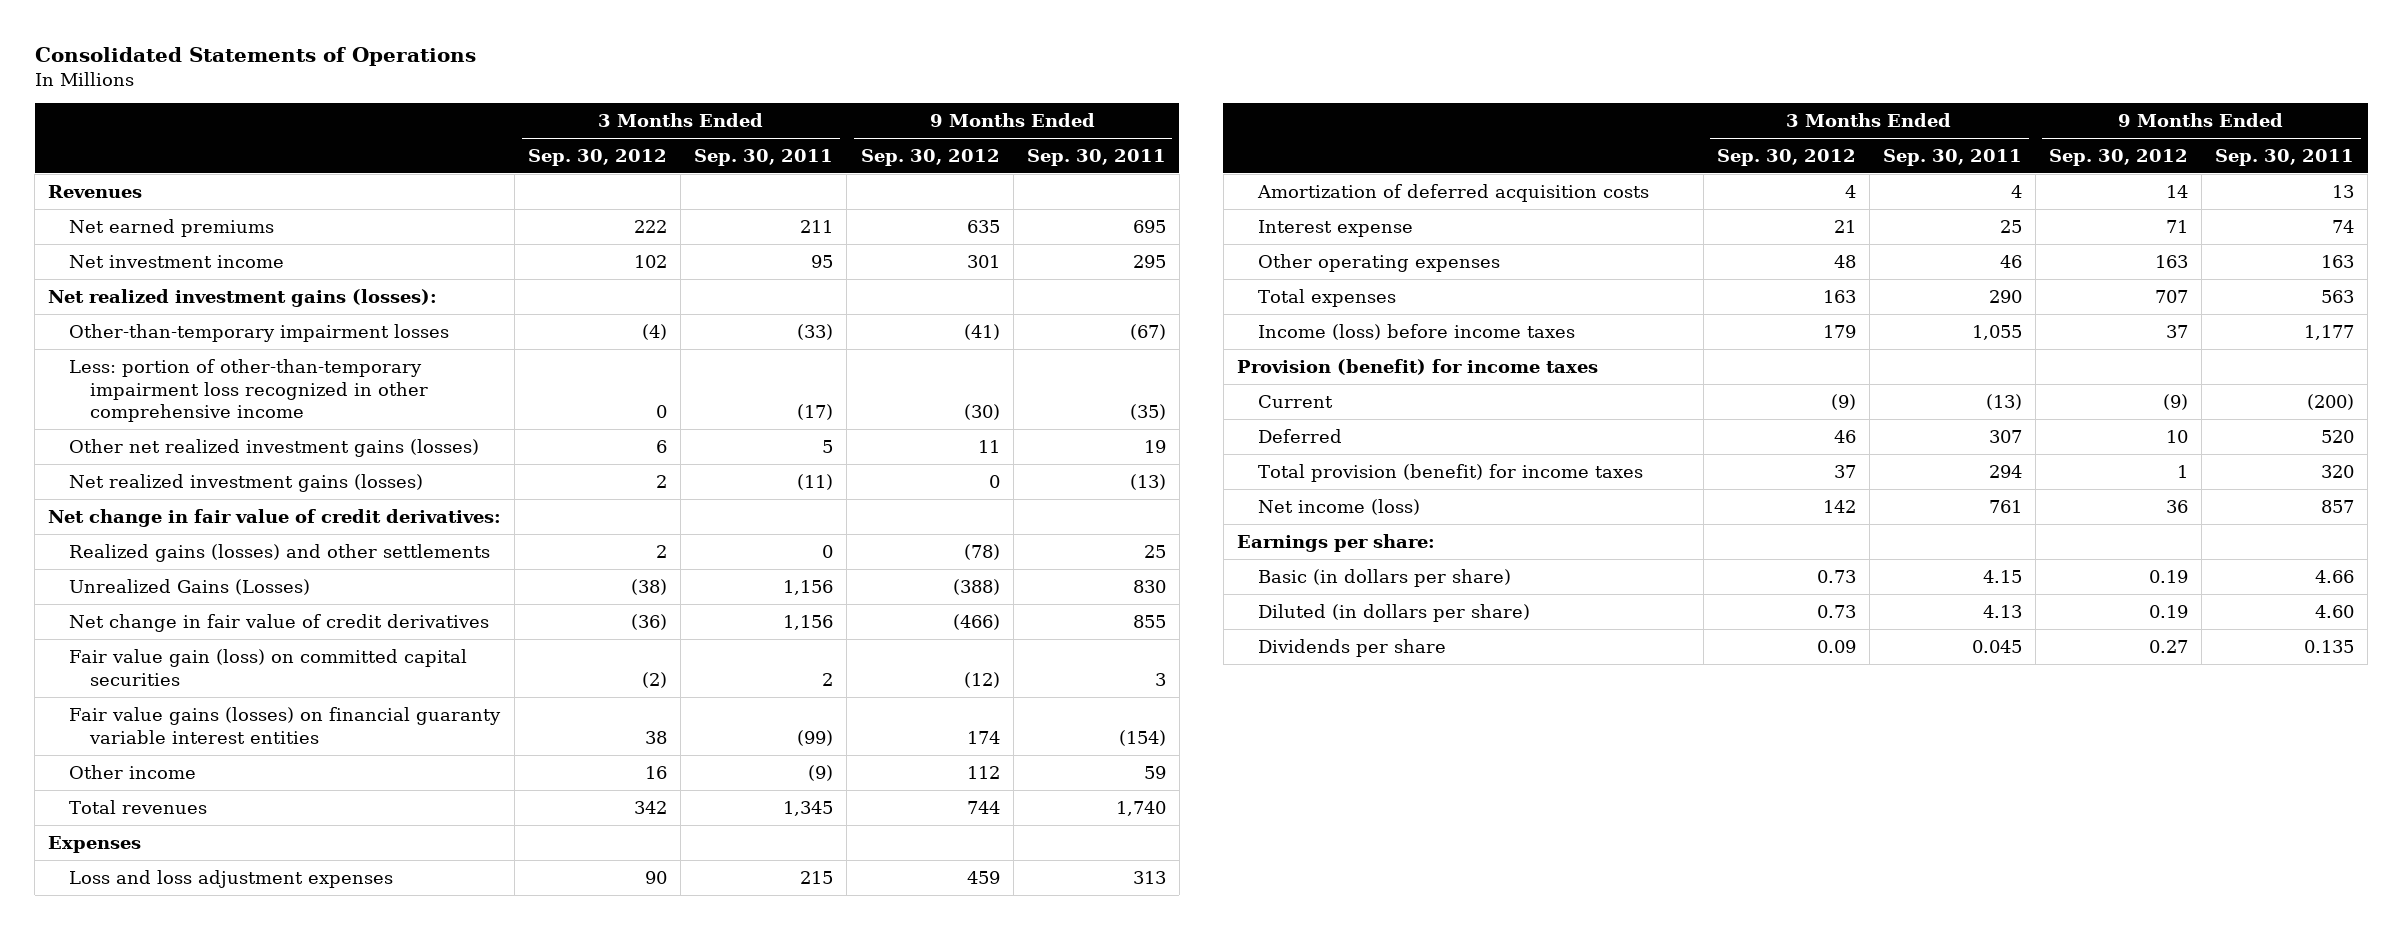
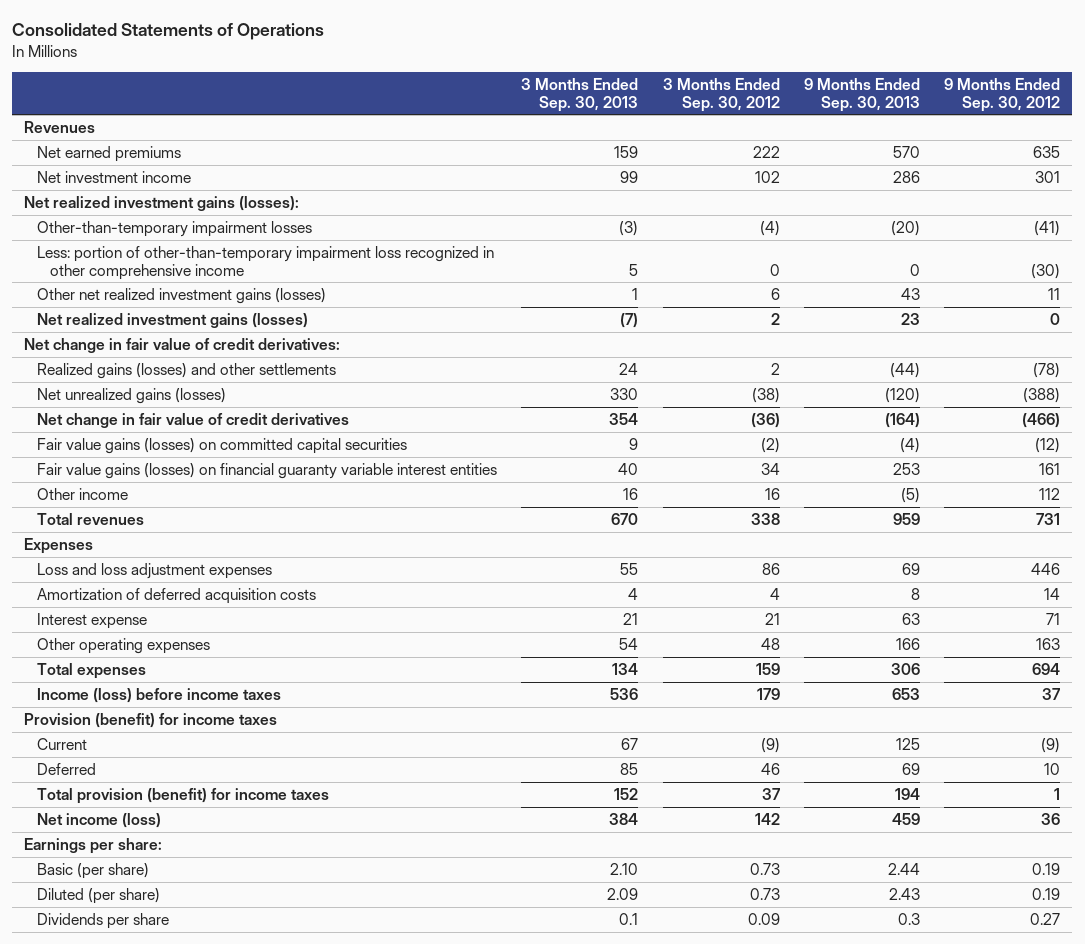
- | 3 Months Ended Sep. 30, 2012 | 3 Months Ended Sep. 30, 2011 | 9 Months Ended Sep. 30, 2012 | 9 Months Ended Sep. 30, 2011
+ | 3 Months Ended Sep. 30, 2013 | 3 Months Ended Sep. 30, 2012 | 9 Months Ended Sep. 30, 2013 | 9 Months Ended Sep. 30, 2012
- Unrealized Gains (Losses) | (38) | 1,156 | (388) | 830
+ Net unrealized gains (losses) | 330 | (38) | (120) | (388)
- Fair value gain (loss) on committed capital securities | (2) | 2 | (12) | 3
- Fair value gains (losses) on financial guaranty variable interest entities | 38 | (99) | 174 | (154)
+ Fair value gains (losses) on committed capital securities | 9 | (2) | (4) | (12)
+ Fair value gains (losses) on financial guaranty variable interest entities | 40 | 34 | 253 | 161
- Total revenues | 342 | 1,345 | 744 | 1,740
+ Total revenues | 670 | 338 | 959 | 731
- Loss and loss adjustment expenses | 90 | 215 | 459 | 313
+ Loss and loss adjustment expenses | 55 | 86 | 69 | 446
- Total expenses | 163 | 290 | 707 | 563
+ Total expenses | 134 | 159 | 306 | 694
- Basic (in dollars per share) | 0.73 | 4.15 | 0.19 | 4.66
- Diluted (in dollars per share) | 0.73 | 4.13 | 0.19 | 4.60
+ Basic (per share) | 2.10 | 0.73 | 2.44 | 0.19
+ Diluted (per share) | 2.09 | 0.73 | 2.43 | 0.19

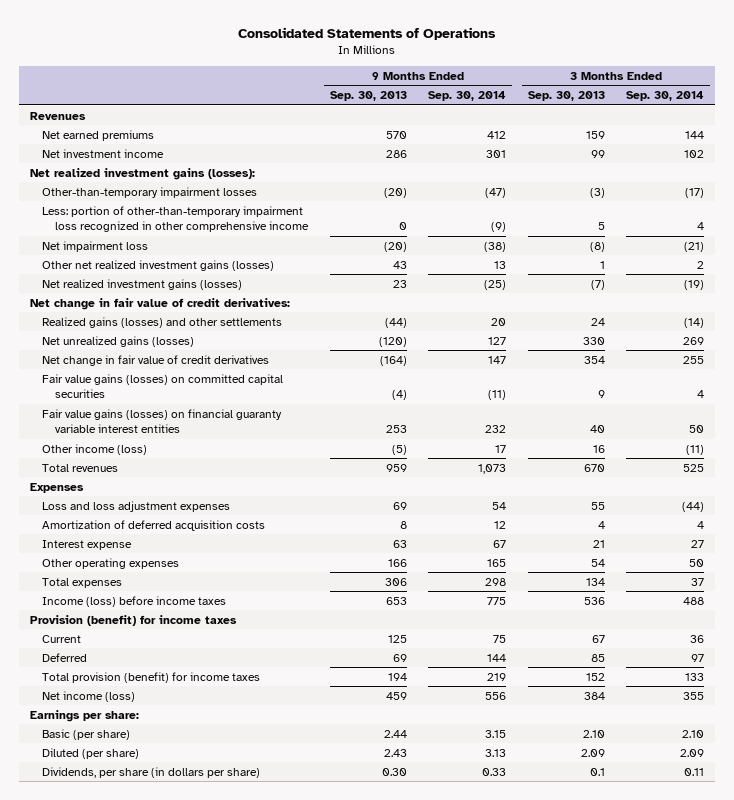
- | 3 Months Ended Sep. 30, 2013 | 3 Months Ended Sep. 30, 2012 | 9 Months Ended Sep. 30, 2013 | 9 Months Ended Sep. 30, 2012
+ | 9 Months Ended Sep. 30, 2013 | 9 Months Ended Sep. 30, 2014 | 3 Months Ended Sep. 30, 2013 | 3 Months Ended Sep. 30, 2014
+ Net impairment loss | (20) | (38) | (8) | (21)
- Other income | 16 | 16 | (5) | 112
+ Other income (loss) | (5) | 17 | 16 | (11)
- Dividends per share | 0.1 | 0.09 | 0.3 | 0.27
+ Dividends, per share (in dollars per share) | 0.30 | 0.33 | 0.1 | 0.11

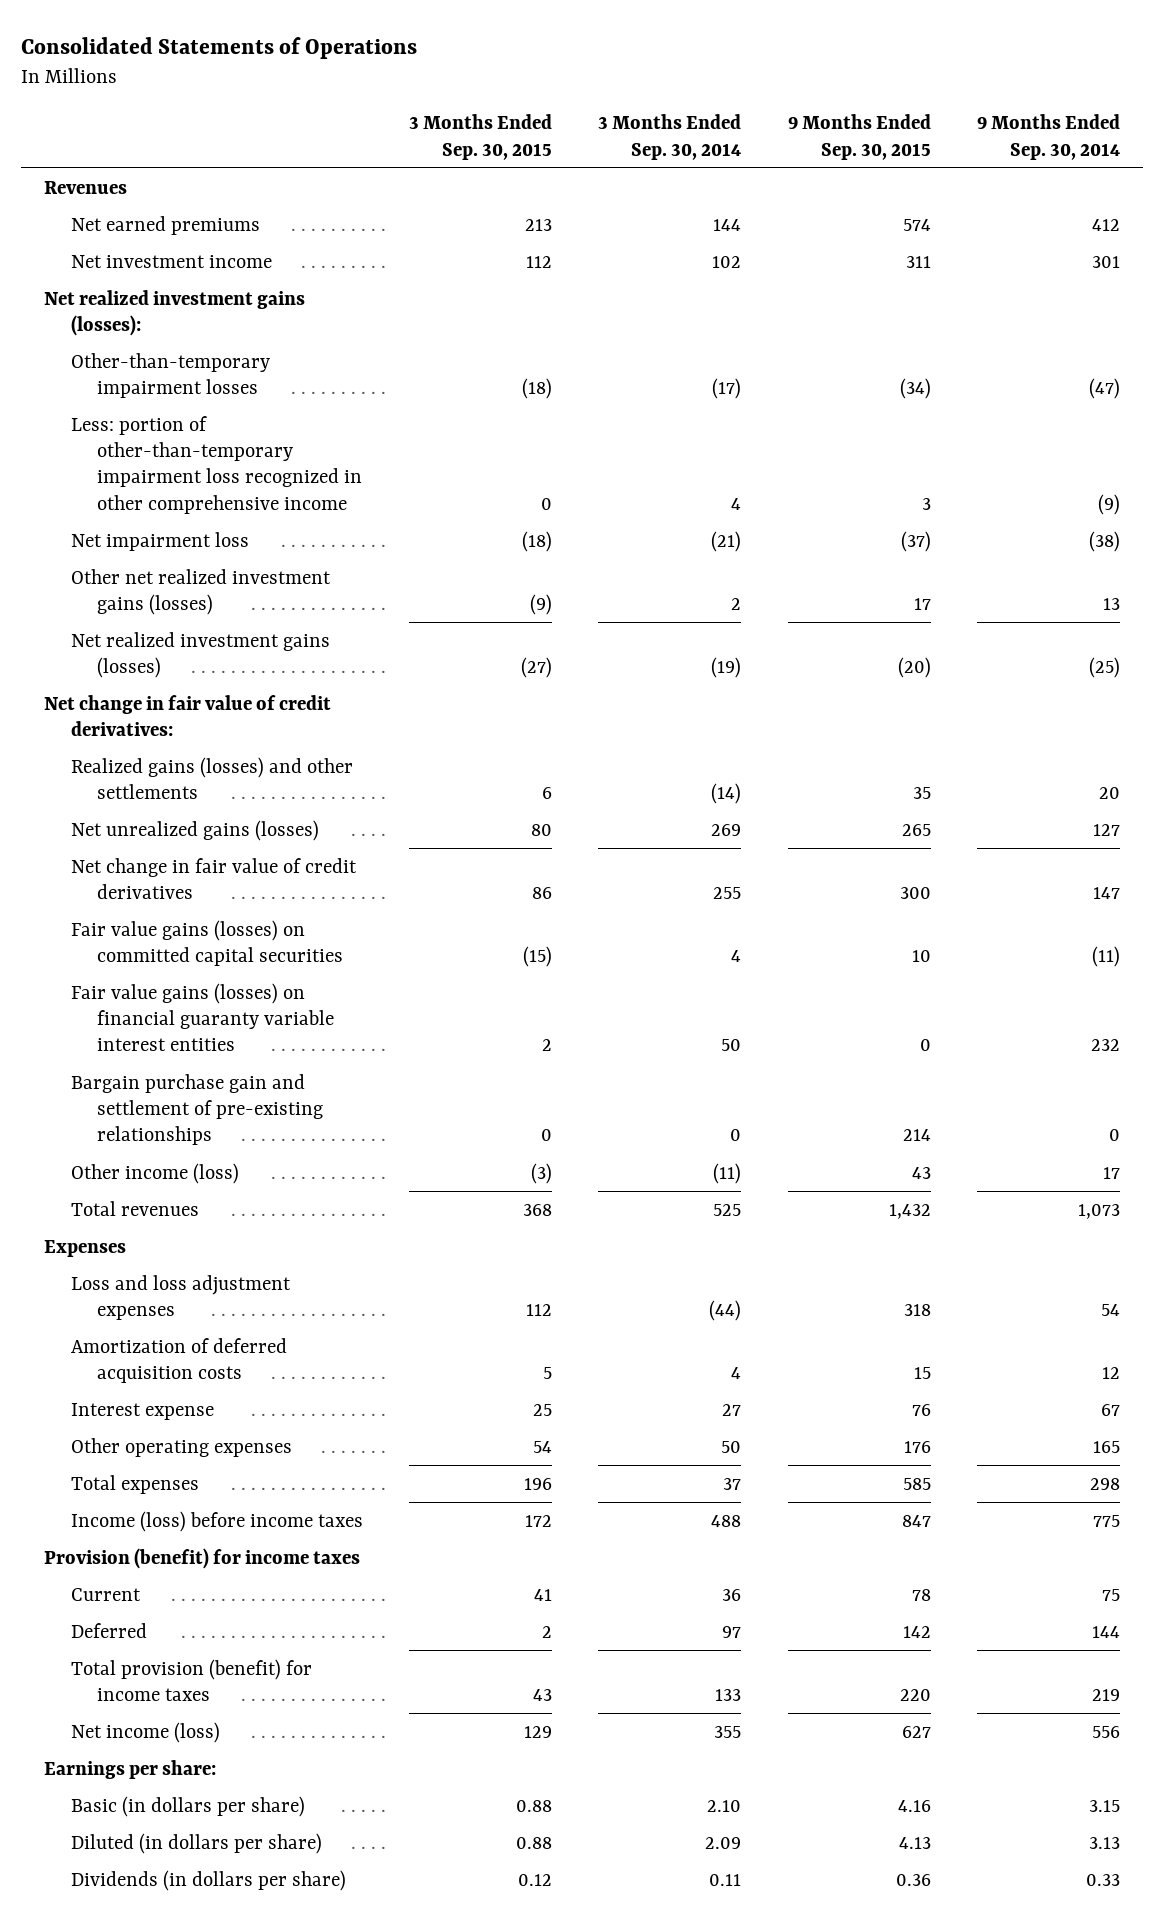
- | 9 Months Ended Sep. 30, 2013 | 9 Months Ended Sep. 30, 2014 | 3 Months Ended Sep. 30, 2013 | 3 Months Ended Sep. 30, 2014
+ | 3 Months Ended Sep. 30, 2015 | 3 Months Ended Sep. 30, 2014 | 9 Months Ended Sep. 30, 2015 | 9 Months Ended Sep. 30, 2014
+ Bargain purchase gain and settlement of pre-existing relationships | 0 | 0 | 214 | 0
- Basic (per share) | 2.44 | 3.15 | 2.10 | 2.10
- Diluted (per share) | 2.43 | 3.13 | 2.09 | 2.09
- Dividends, per share (in dollars per share) | 0.30 | 0.33 | 0.1 | 0.11
+ Basic (in dollars per share) | 0.88 | 2.10 | 4.16 | 3.15
+ Diluted (in dollars per share) | 0.88 | 2.09 | 4.13 | 3.13
+ Dividends (in dollars per share) | 0.12 | 0.11 | 0.36 | 0.33

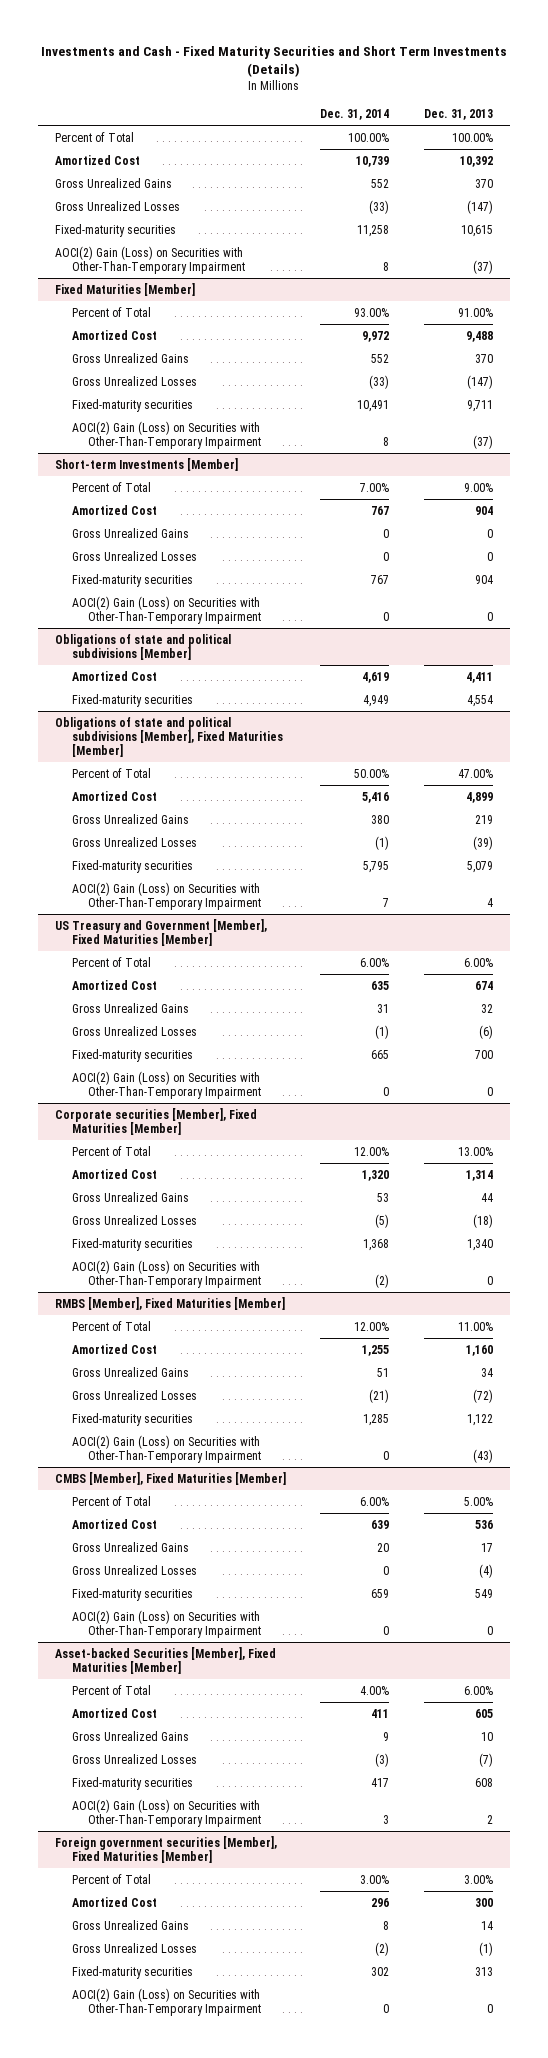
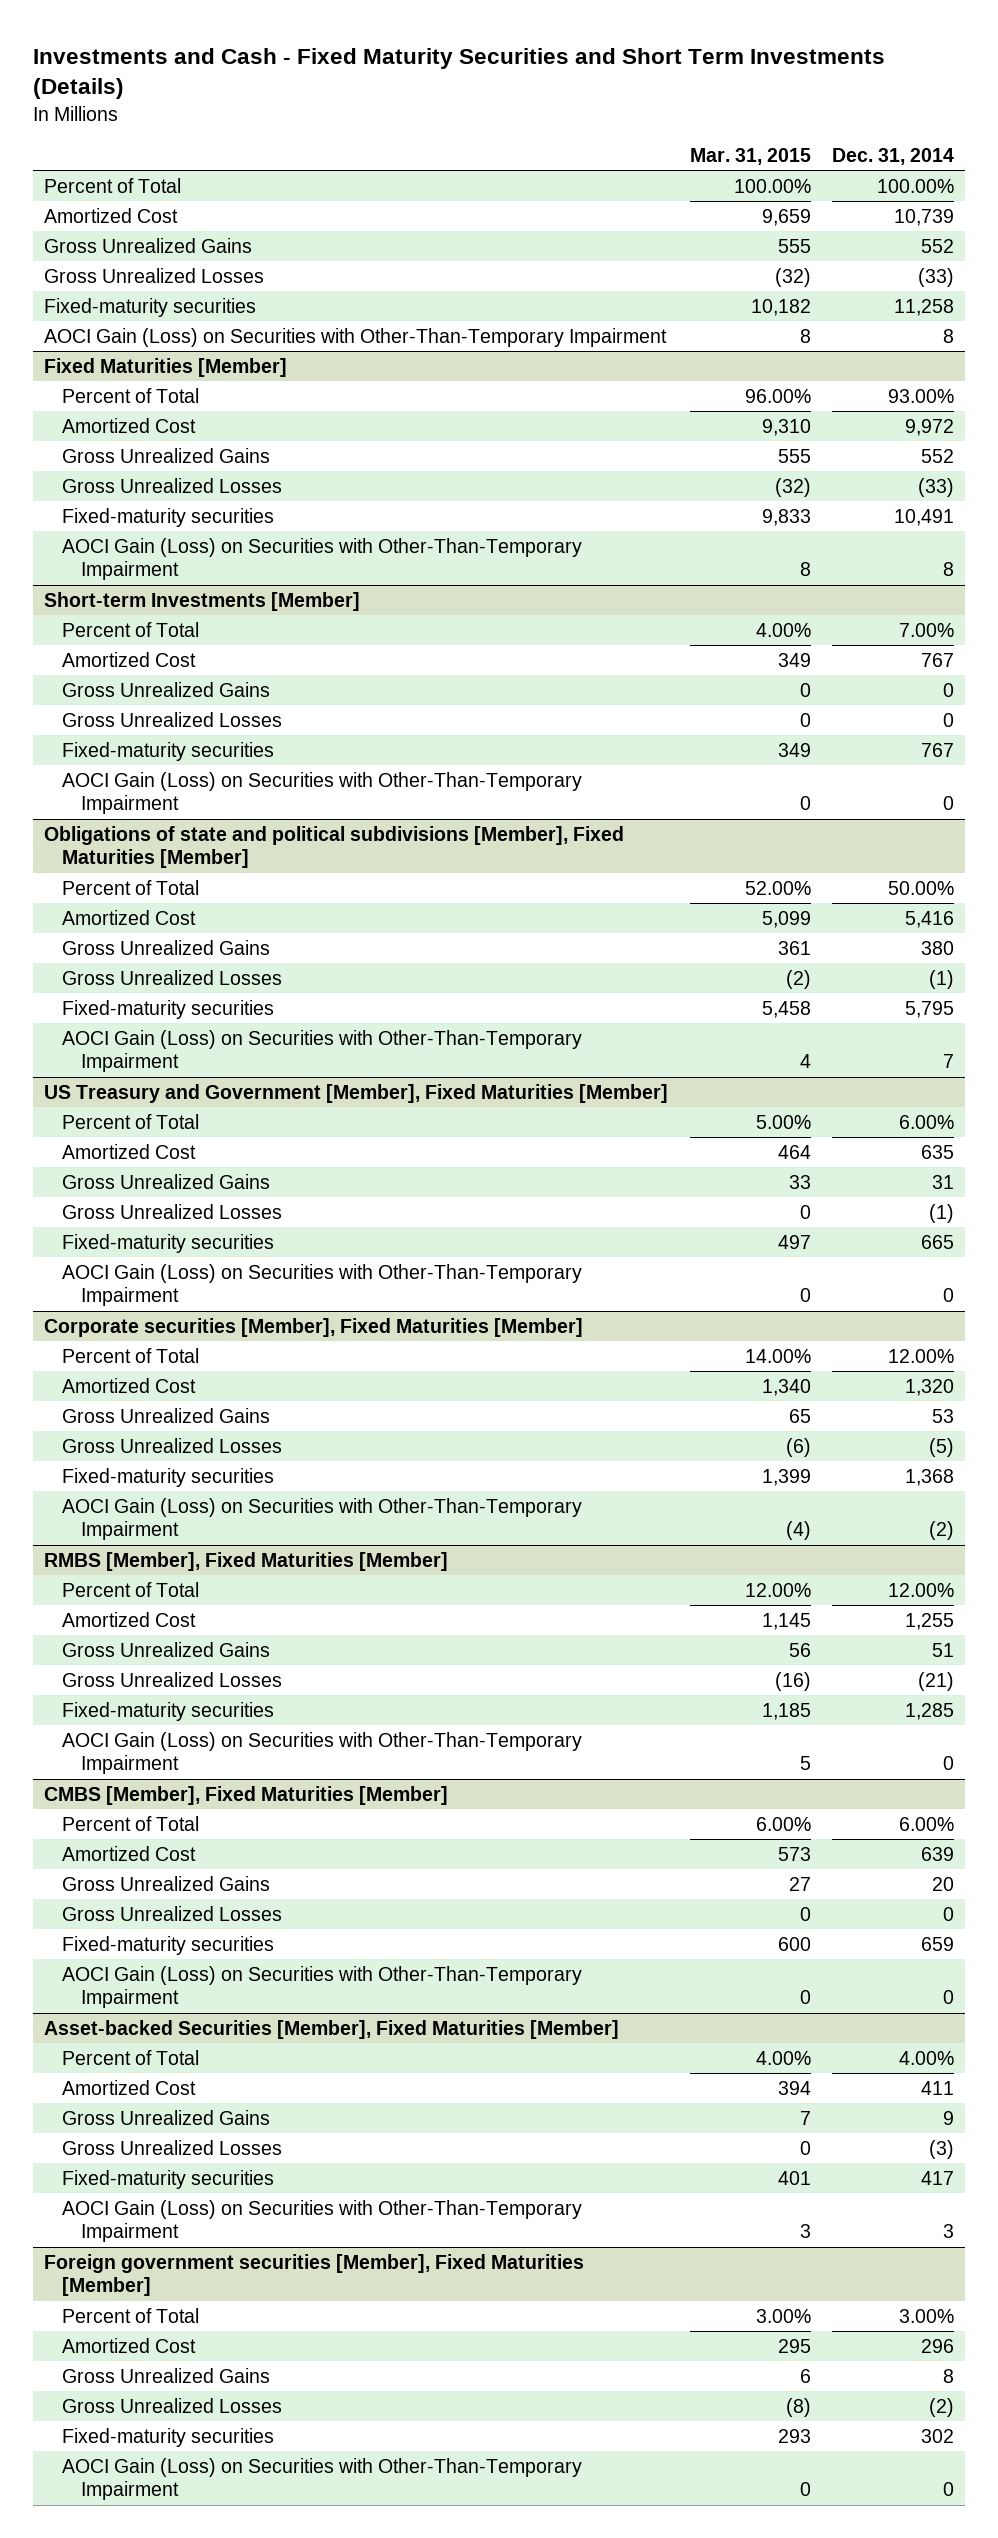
- | Dec. 31, 2014 | Dec. 31, 2013
+ | Mar. 31, 2015 | Dec. 31, 2014
- AOCI(2) Gain (Loss) on Securities with Other-Than-Temporary Impairment | 8 | (37)
+ AOCI Gain (Loss) on Securities with Other-Than-Temporary Impairment | 8 | 8
@ Fixed Maturities [Member]
- AOCI(2) Gain (Loss) on Securities with Other-Than-Temporary Impairment | 8 | (37)
+ AOCI Gain (Loss) on Securities with Other-Than-Temporary Impairment | 8 | 8
@ Short-term Investments [Member]
- AOCI(2) Gain (Loss) on Securities with Other-Than-Temporary Impairment | 0 | 0
- Obligations of state and political subdivisions [Member]
- Amortized Cost | 4,619 | 4,411
- Fixed-maturity securities | 4,949 | 4,554
@ Short-term Investments [Member]
+ AOCI Gain (Loss) on Securities with Other-Than-Temporary Impairment | 0 | 0
@ Obligations of state and political subdivisions [Member], Fixed Maturities [Member]
- AOCI(2) Gain (Loss) on Securities with Other-Than-Temporary Impairment | 7 | 4
+ AOCI Gain (Loss) on Securities with Other-Than-Temporary Impairment | 4 | 7
@ US Treasury and Government [Member], Fixed Maturities [Member]
- AOCI(2) Gain (Loss) on Securities with Other-Than-Temporary Impairment | 0 | 0
+ AOCI Gain (Loss) on Securities with Other-Than-Temporary Impairment | 0 | 0
@ Corporate securities [Member], Fixed Maturities [Member]
- AOCI(2) Gain (Loss) on Securities with Other-Than-Temporary Impairment | (2) | 0
+ AOCI Gain (Loss) on Securities with Other-Than-Temporary Impairment | (4) | (2)
@ RMBS [Member], Fixed Maturities [Member]
- AOCI(2) Gain (Loss) on Securities with Other-Than-Temporary Impairment | 0 | (43)
+ AOCI Gain (Loss) on Securities with Other-Than-Temporary Impairment | 5 | 0
@ CMBS [Member], Fixed Maturities [Member]
- AOCI(2) Gain (Loss) on Securities with Other-Than-Temporary Impairment | 0 | 0
+ AOCI Gain (Loss) on Securities with Other-Than-Temporary Impairment | 0 | 0
@ Asset-backed Securities [Member], Fixed Maturities [Member]
- AOCI(2) Gain (Loss) on Securities with Other-Than-Temporary Impairment | 3 | 2
+ AOCI Gain (Loss) on Securities with Other-Than-Temporary Impairment | 3 | 3
@ Foreign government securities [Member], Fixed Maturities [Member]
- AOCI(2) Gain (Loss) on Securities with Other-Than-Temporary Impairment | 0 | 0
+ AOCI Gain (Loss) on Securities with Other-Than-Temporary Impairment | 0 | 0

